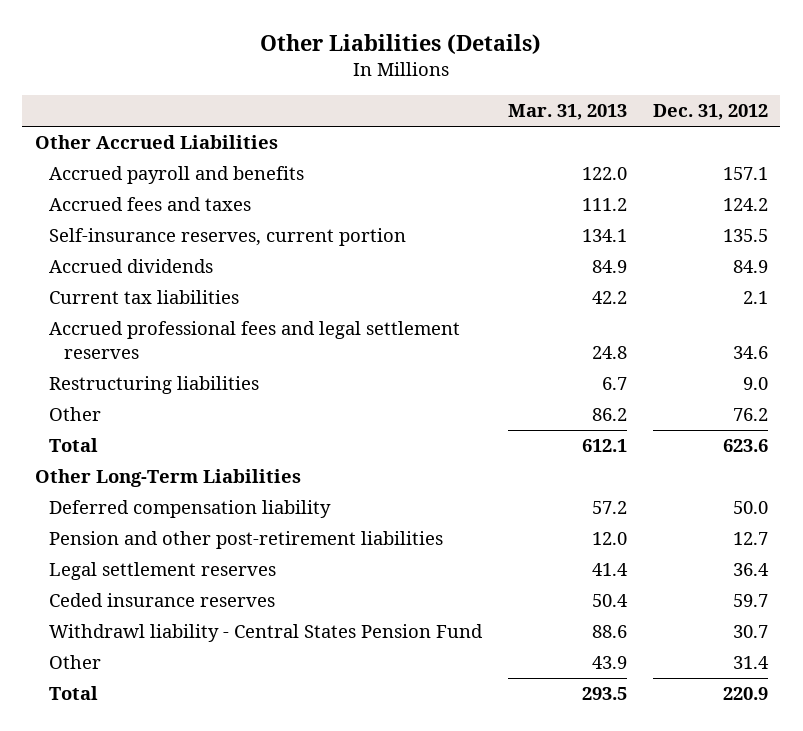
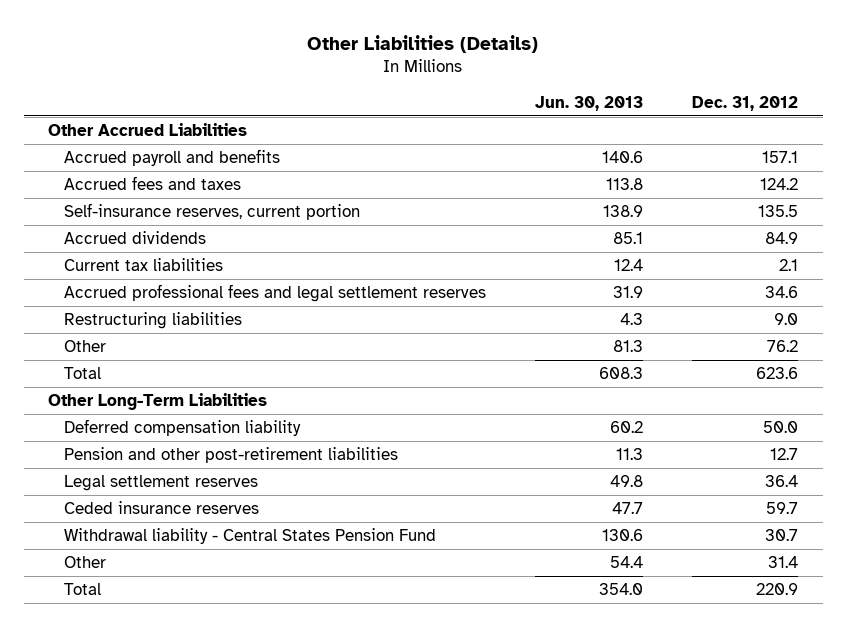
- | Mar. 31, 2013 | Dec. 31, 2012
+ | Jun. 30, 2013 | Dec. 31, 2012
- Withdrawl liability - Central States Pension Fund | 88.6 | 30.7
+ Withdrawal liability - Central States Pension Fund | 130.6 | 30.7

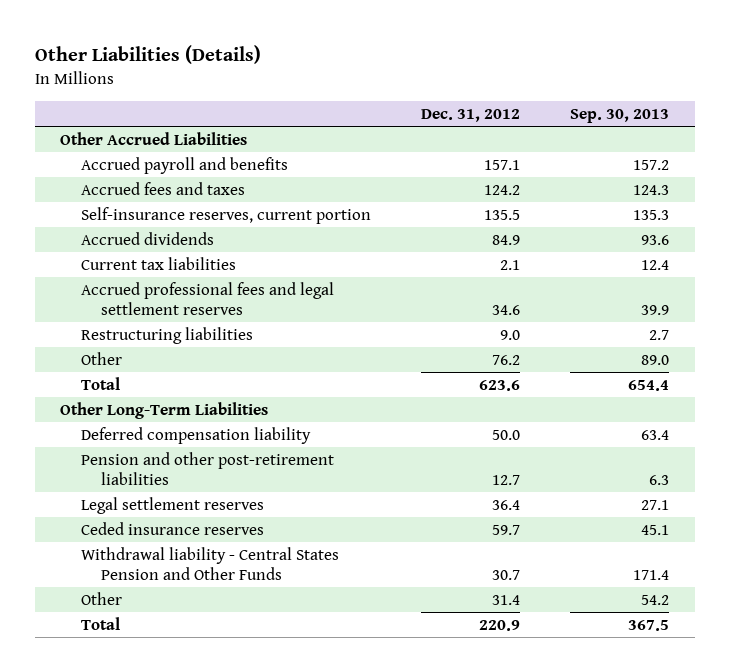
- | Jun. 30, 2013 | Dec. 31, 2012
+ | Dec. 31, 2012 | Sep. 30, 2013
- Withdrawal liability - Central States Pension Fund | 130.6 | 30.7
+ Withdrawal liability - Central States Pension and Other Funds | 30.7 | 171.4

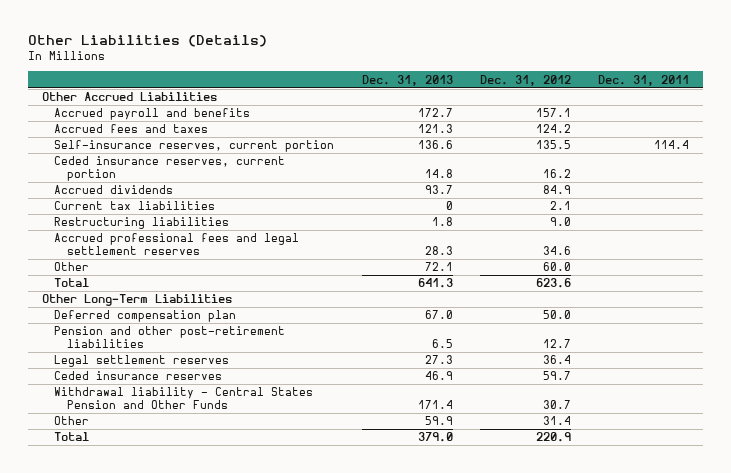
- | Dec. 31, 2012 | Sep. 30, 2013
+ | Dec. 31, 2013 | Dec. 31, 2012 | Dec. 31, 2011
+ Ceded insurance reserves, current portion | 14.8 | 16.2 |
- Other | 76.2 | 89.0
moved down: Accrued professional fees and legal settlement reserves | 28.3 | 34.6 |
+ Other | 72.1 | 60.0 |
- Deferred compensation liability | 50.0 | 63.4
+ Deferred compensation plan | 67.0 | 50.0 |

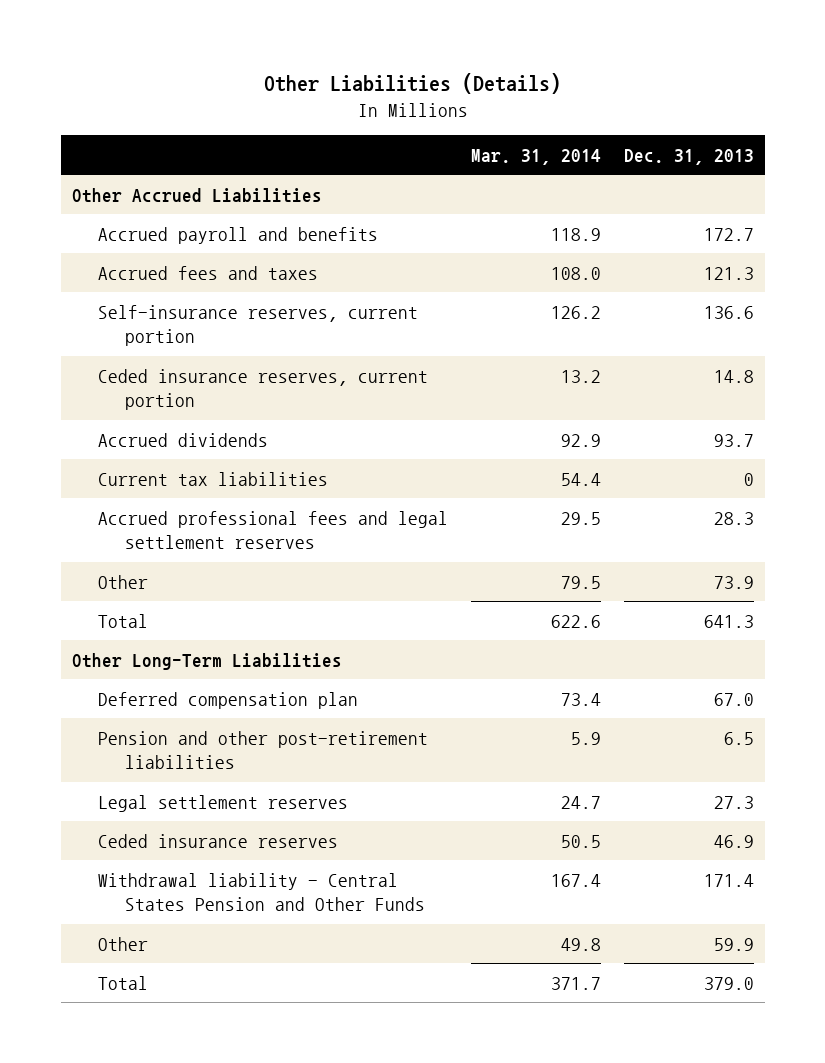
- | Dec. 31, 2013 | Dec. 31, 2012 | Dec. 31, 2011
+ | Mar. 31, 2014 | Dec. 31, 2013
- Restructuring liabilities | 1.8 | 9.0 |
- Other | 72.1 | 60.0 |
+ Other | 79.5 | 73.9

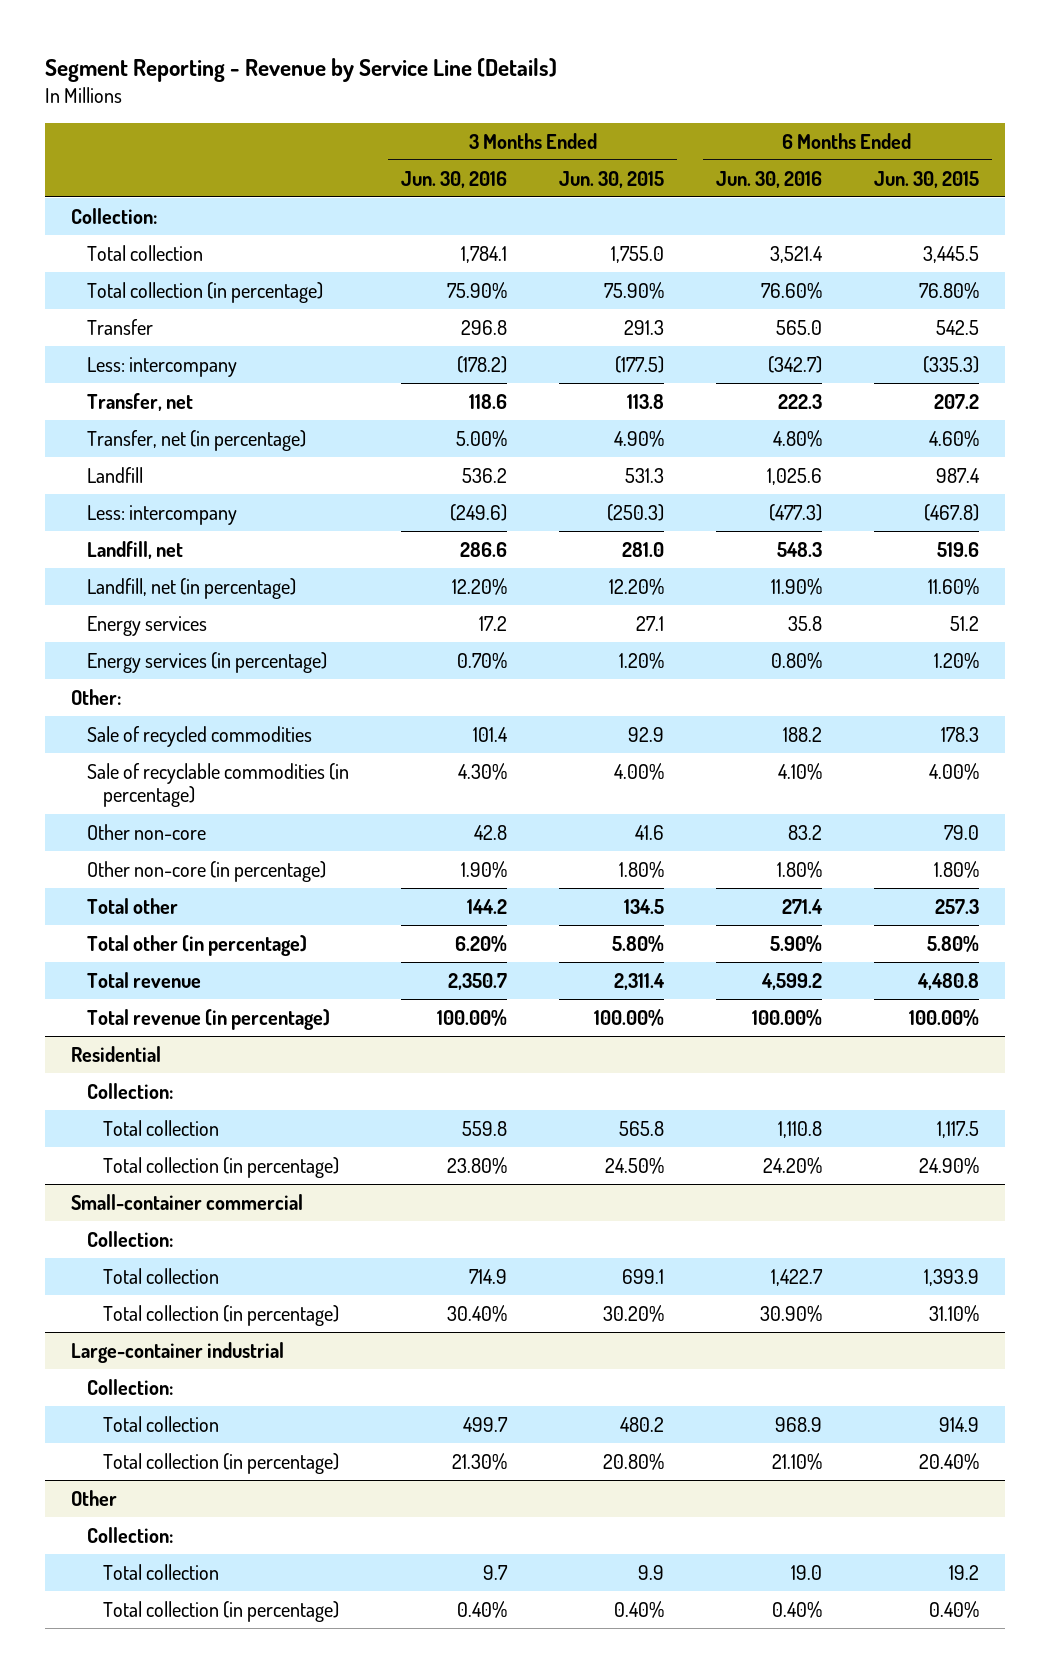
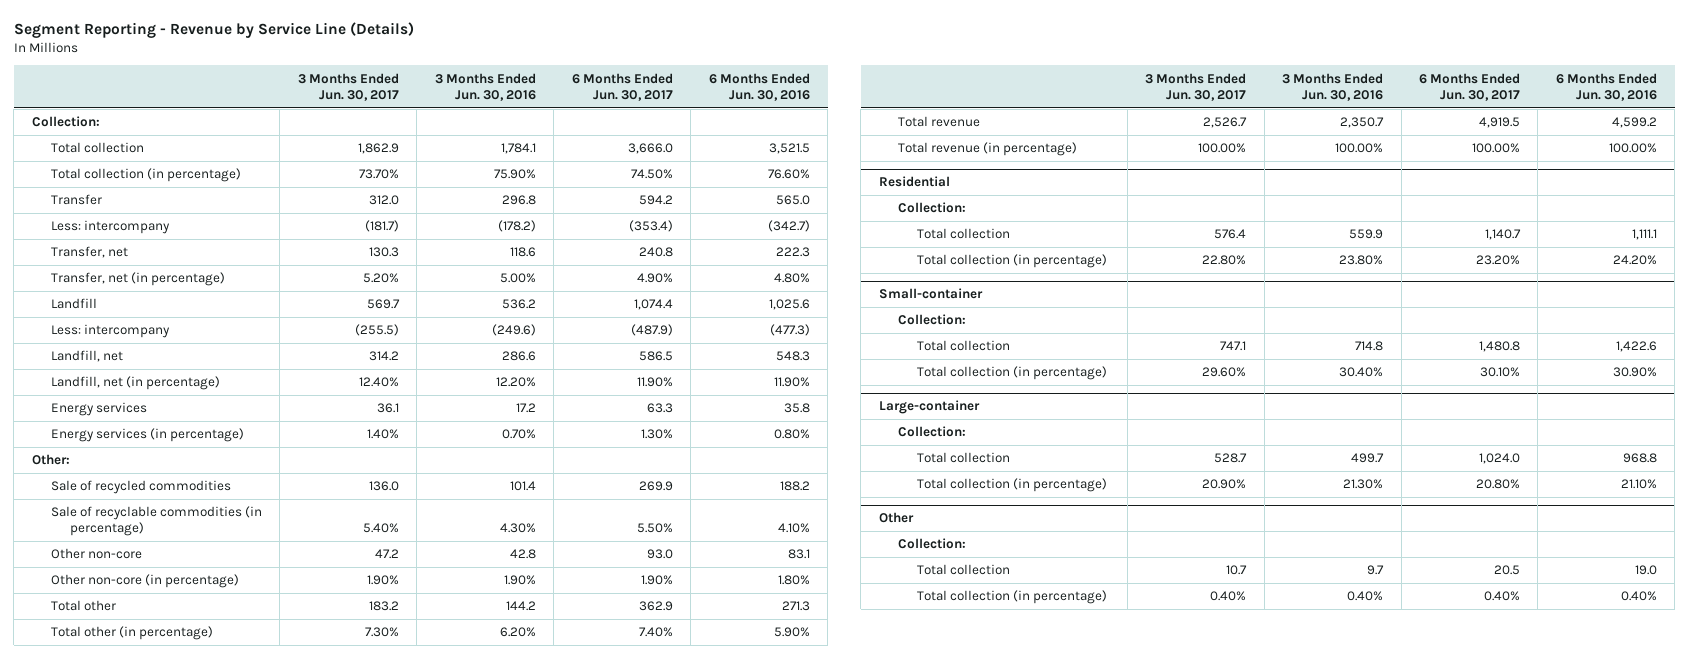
- | 3 Months Ended Jun. 30, 2016 | 3 Months Ended Jun. 30, 2015 | 6 Months Ended Jun. 30, 2016 | 6 Months Ended Jun. 30, 2015
+ | 3 Months Ended Jun. 30, 2017 | 3 Months Ended Jun. 30, 2016 | 6 Months Ended Jun. 30, 2017 | 6 Months Ended Jun. 30, 2016
- Total collection | 1,784.1 | 1,755.0 | 3,521.4 | 3,445.5
+ Total collection | 1,862.9 | 1,784.1 | 3,666.0 | 3,521.5
- Other non-core | 42.8 | 41.6 | 83.2 | 79.0
+ Other non-core | 47.2 | 42.8 | 93.0 | 83.1
- Total other | 144.2 | 134.5 | 271.4 | 257.3
+ Total other | 183.2 | 144.2 | 362.9 | 271.3
@ Residential
- Total collection | 559.8 | 565.8 | 1,110.8 | 1,117.5
+ Total collection | 576.4 | 559.9 | 1,140.7 | 1,111.1
- Small-container commercial
+ Small-container
- Total collection | 714.9 | 699.1 | 1,422.7 | 1,393.9
+ Total collection | 747.1 | 714.8 | 1,480.8 | 1,422.6
- Large-container industrial
+ Large-container
- Total collection | 499.7 | 480.2 | 968.9 | 914.9
+ Total collection | 528.7 | 499.7 | 1,024.0 | 968.8

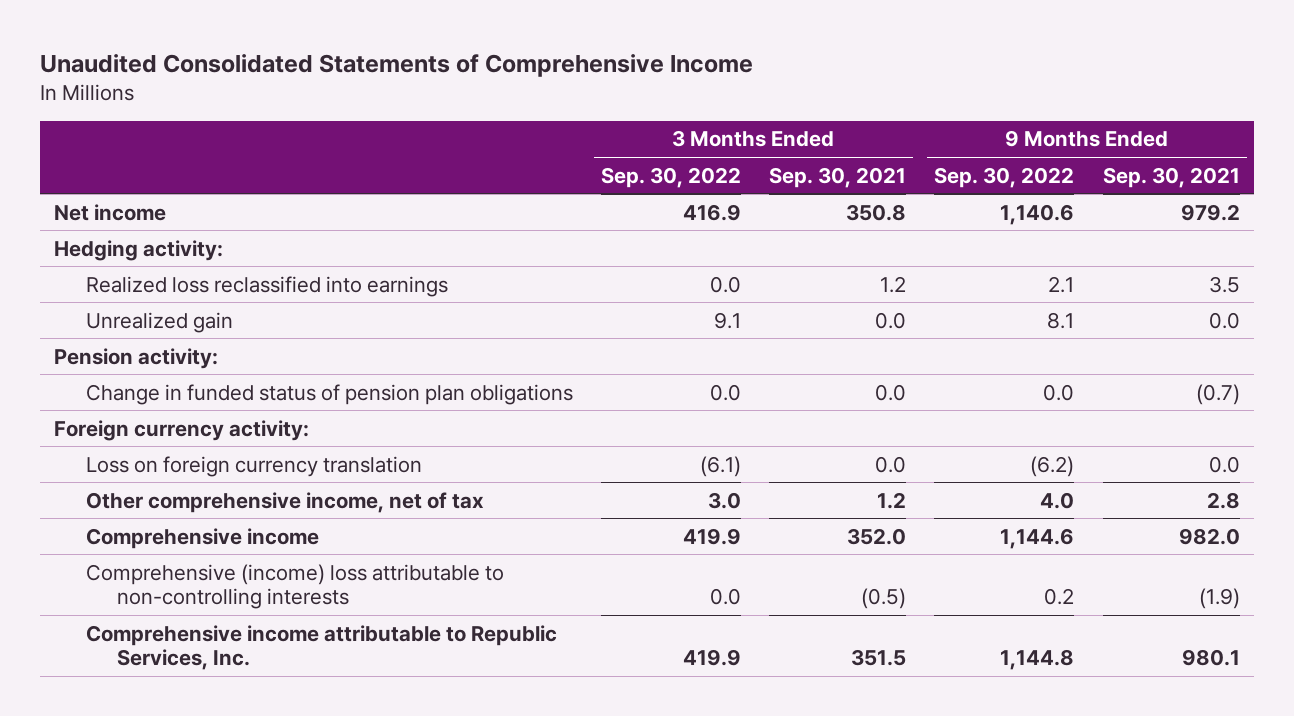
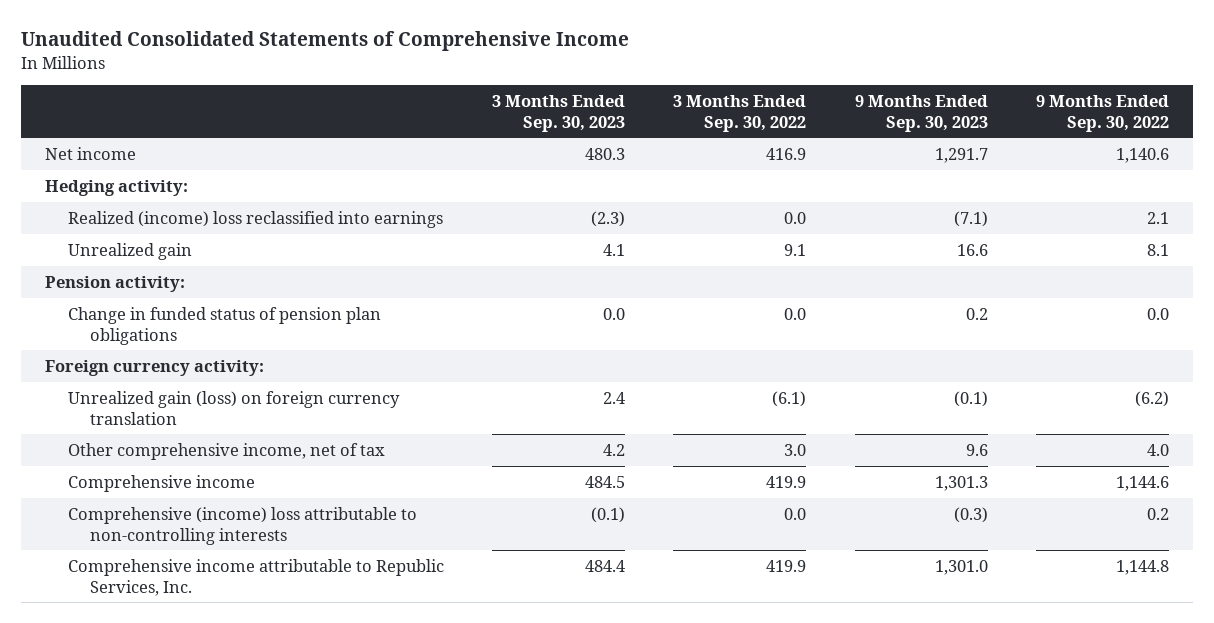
- | 3 Months Ended Sep. 30, 2022 | 3 Months Ended Sep. 30, 2021 | 9 Months Ended Sep. 30, 2022 | 9 Months Ended Sep. 30, 2021
+ | 3 Months Ended Sep. 30, 2023 | 3 Months Ended Sep. 30, 2022 | 9 Months Ended Sep. 30, 2023 | 9 Months Ended Sep. 30, 2022
- Realized loss reclassified into earnings | 0.0 | 1.2 | 2.1 | 3.5
+ Realized (income) loss reclassified into earnings | (2.3) | 0.0 | (7.1) | 2.1
- Loss on foreign currency translation | (6.1) | 0.0 | (6.2) | 0.0
+ Unrealized gain (loss) on foreign currency translation | 2.4 | (6.1) | (0.1) | (6.2)

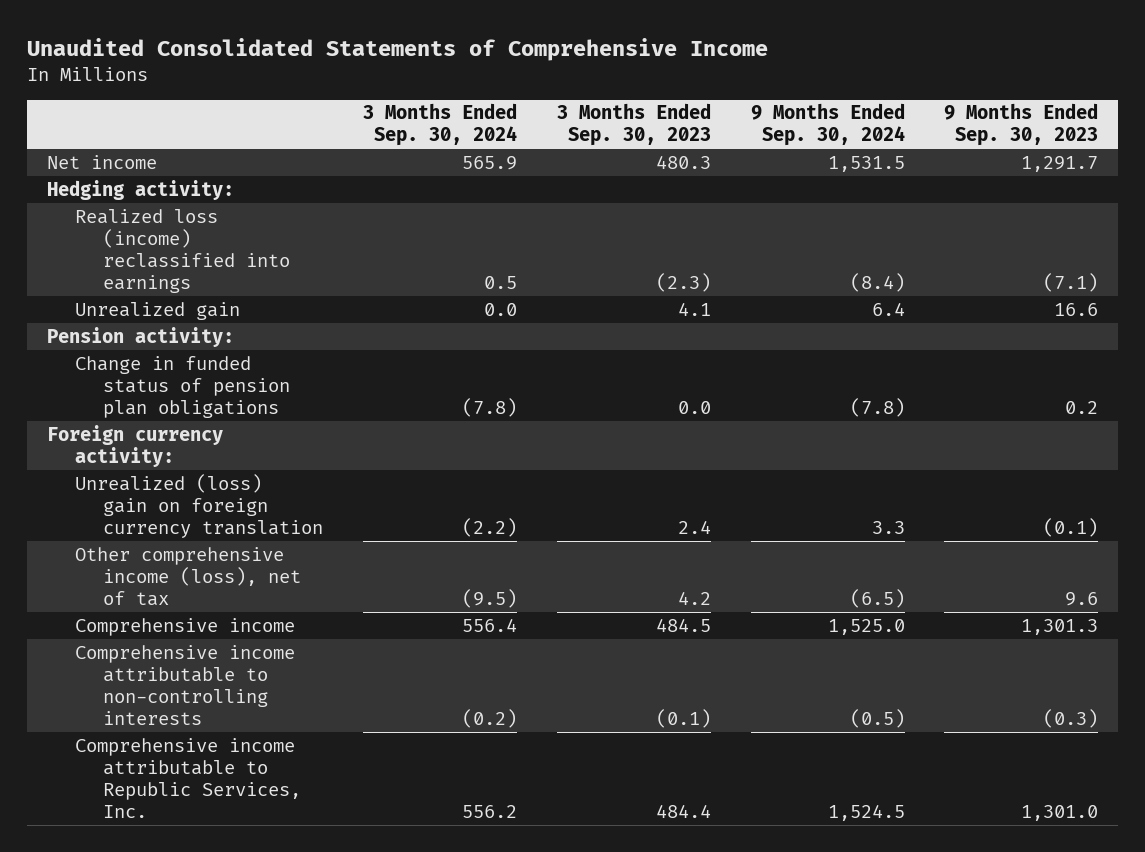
- | 3 Months Ended Sep. 30, 2023 | 3 Months Ended Sep. 30, 2022 | 9 Months Ended Sep. 30, 2023 | 9 Months Ended Sep. 30, 2022
+ | 3 Months Ended Sep. 30, 2024 | 3 Months Ended Sep. 30, 2023 | 9 Months Ended Sep. 30, 2024 | 9 Months Ended Sep. 30, 2023
- Realized (income) loss reclassified into earnings | (2.3) | 0.0 | (7.1) | 2.1
+ Realized loss (income) reclassified into earnings | 0.5 | (2.3) | (8.4) | (7.1)
- Unrealized gain (loss) on foreign currency translation | 2.4 | (6.1) | (0.1) | (6.2)
- Other comprehensive income, net of tax | 4.2 | 3.0 | 9.6 | 4.0
+ Unrealized (loss) gain on foreign currency translation | (2.2) | 2.4 | 3.3 | (0.1)
+ Other comprehensive income (loss), net of tax | (9.5) | 4.2 | (6.5) | 9.6
- Comprehensive (income) loss attributable to non-controlling interests | (0.1) | 0.0 | (0.3) | 0.2
+ Comprehensive income attributable to non-controlling interests | (0.2) | (0.1) | (0.5) | (0.3)

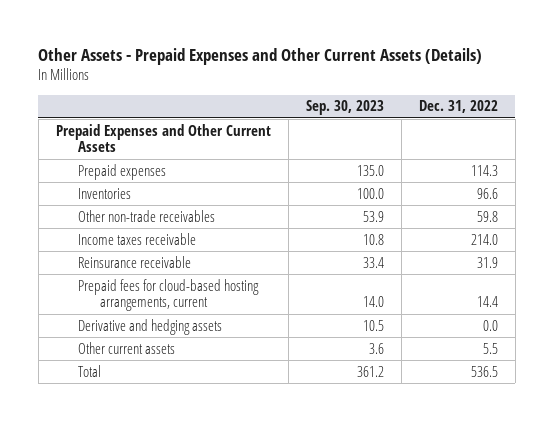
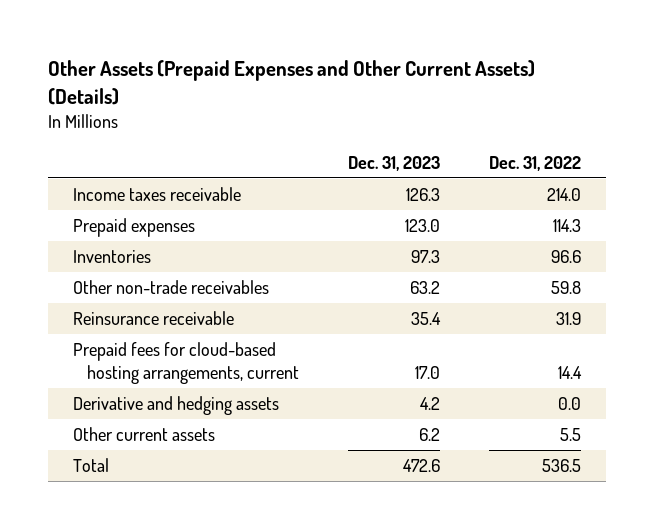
- Other Assets - Prepaid Expenses and Other Current Assets (Details)
+ Other Assets (Prepaid Expenses and Other Current Assets) (Details)
- | Sep. 30, 2023 | Dec. 31, 2022
+ | Dec. 31, 2023 | Dec. 31, 2022
- Prepaid Expenses and Other Current Assets
moved up: Income taxes receivable | 126.3 | 214.0

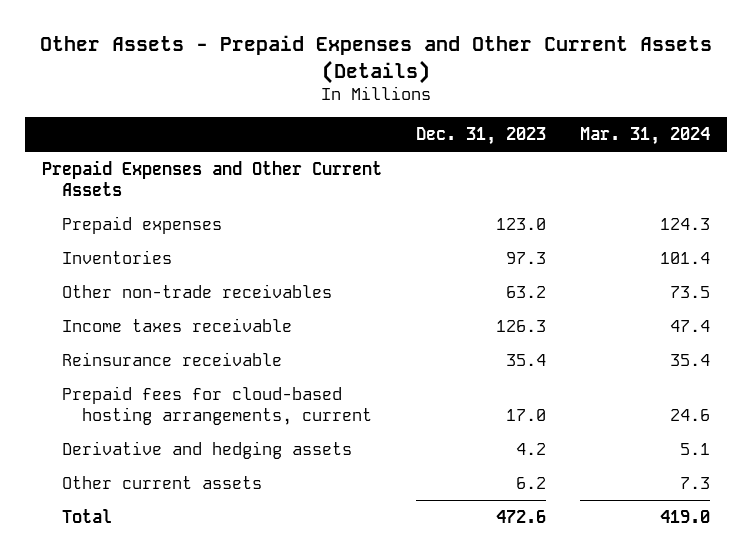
- Other Assets (Prepaid Expenses and Other Current Assets) (Details)
+ Other Assets - Prepaid Expenses and Other Current Assets (Details)
- | Dec. 31, 2023 | Dec. 31, 2022
+ | Dec. 31, 2023 | Mar. 31, 2024
+ Prepaid Expenses and Other Current Assets
moved down: Income taxes receivable | 126.3 | 47.4

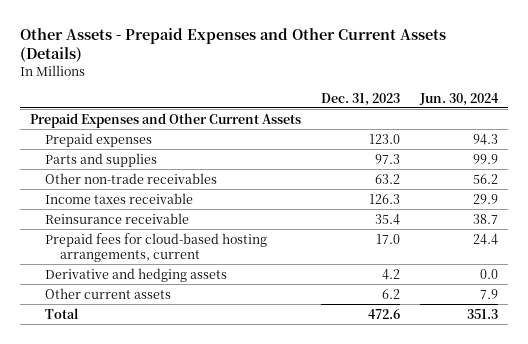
- | Dec. 31, 2023 | Mar. 31, 2024
+ | Dec. 31, 2023 | Jun. 30, 2024
- Inventories | 97.3 | 101.4
+ Parts and supplies | 97.3 | 99.9

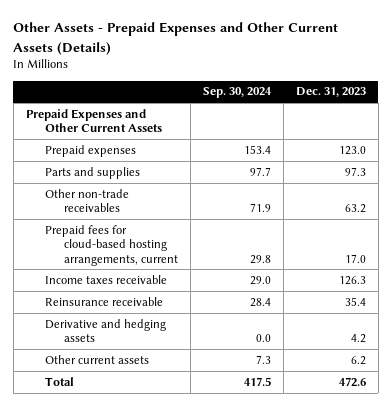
- | Dec. 31, 2023 | Jun. 30, 2024
+ | Sep. 30, 2024 | Dec. 31, 2023
moved up: Prepaid fees for cloud-based hosting arrangements, current | 29.8 | 17.0

